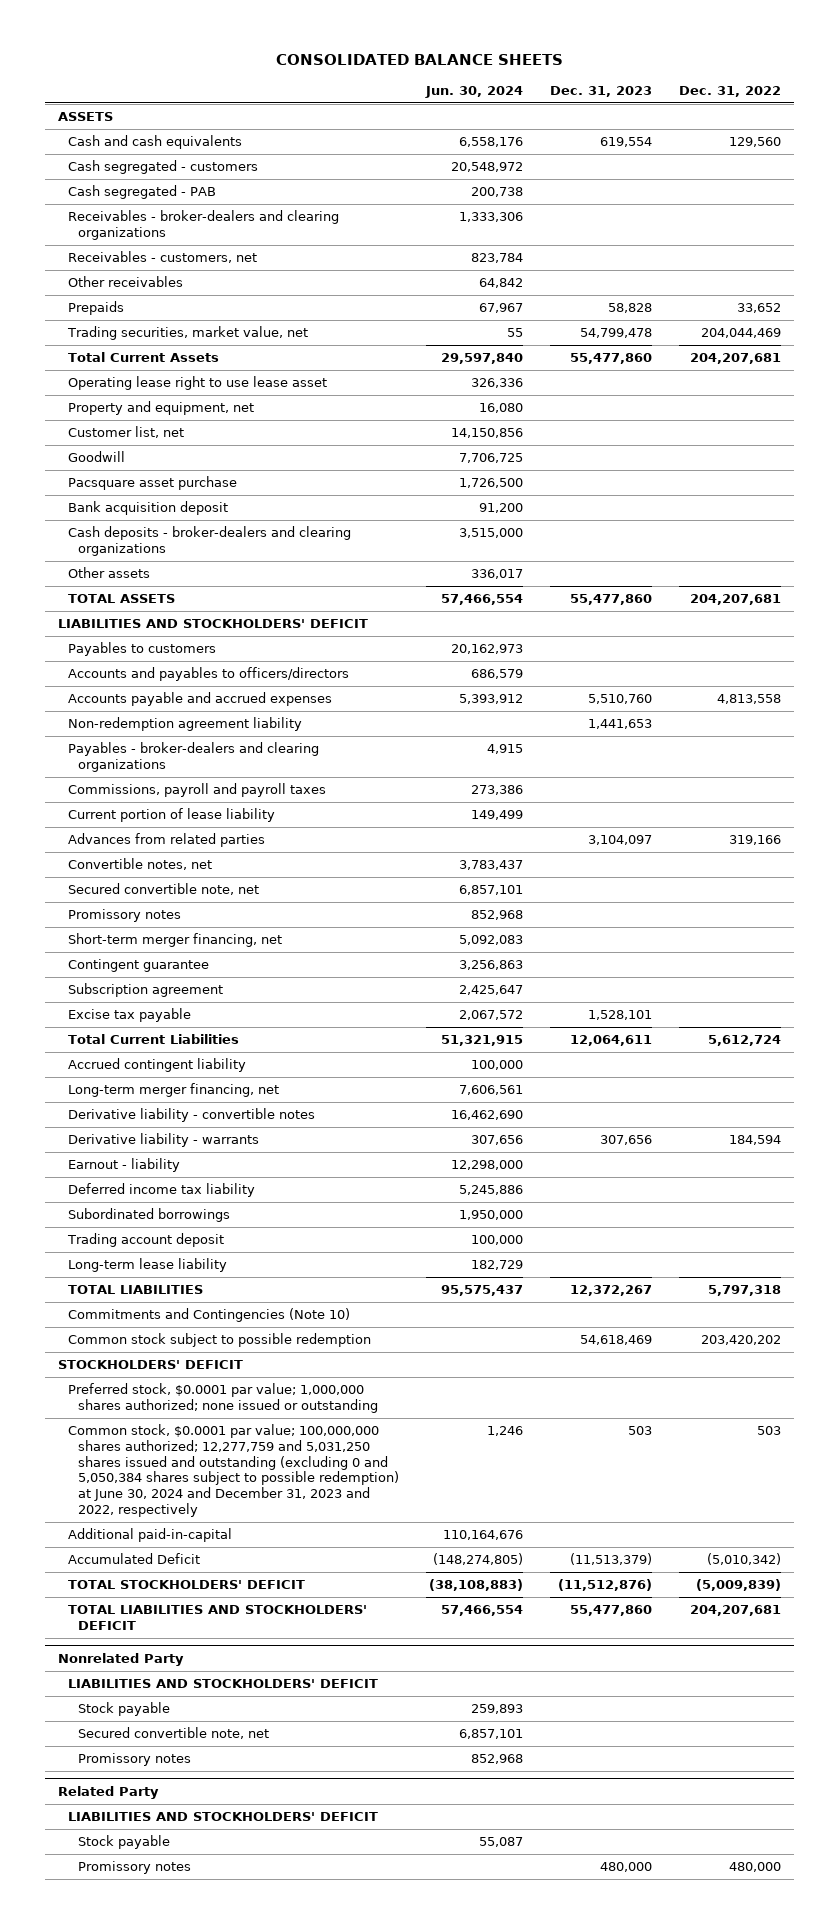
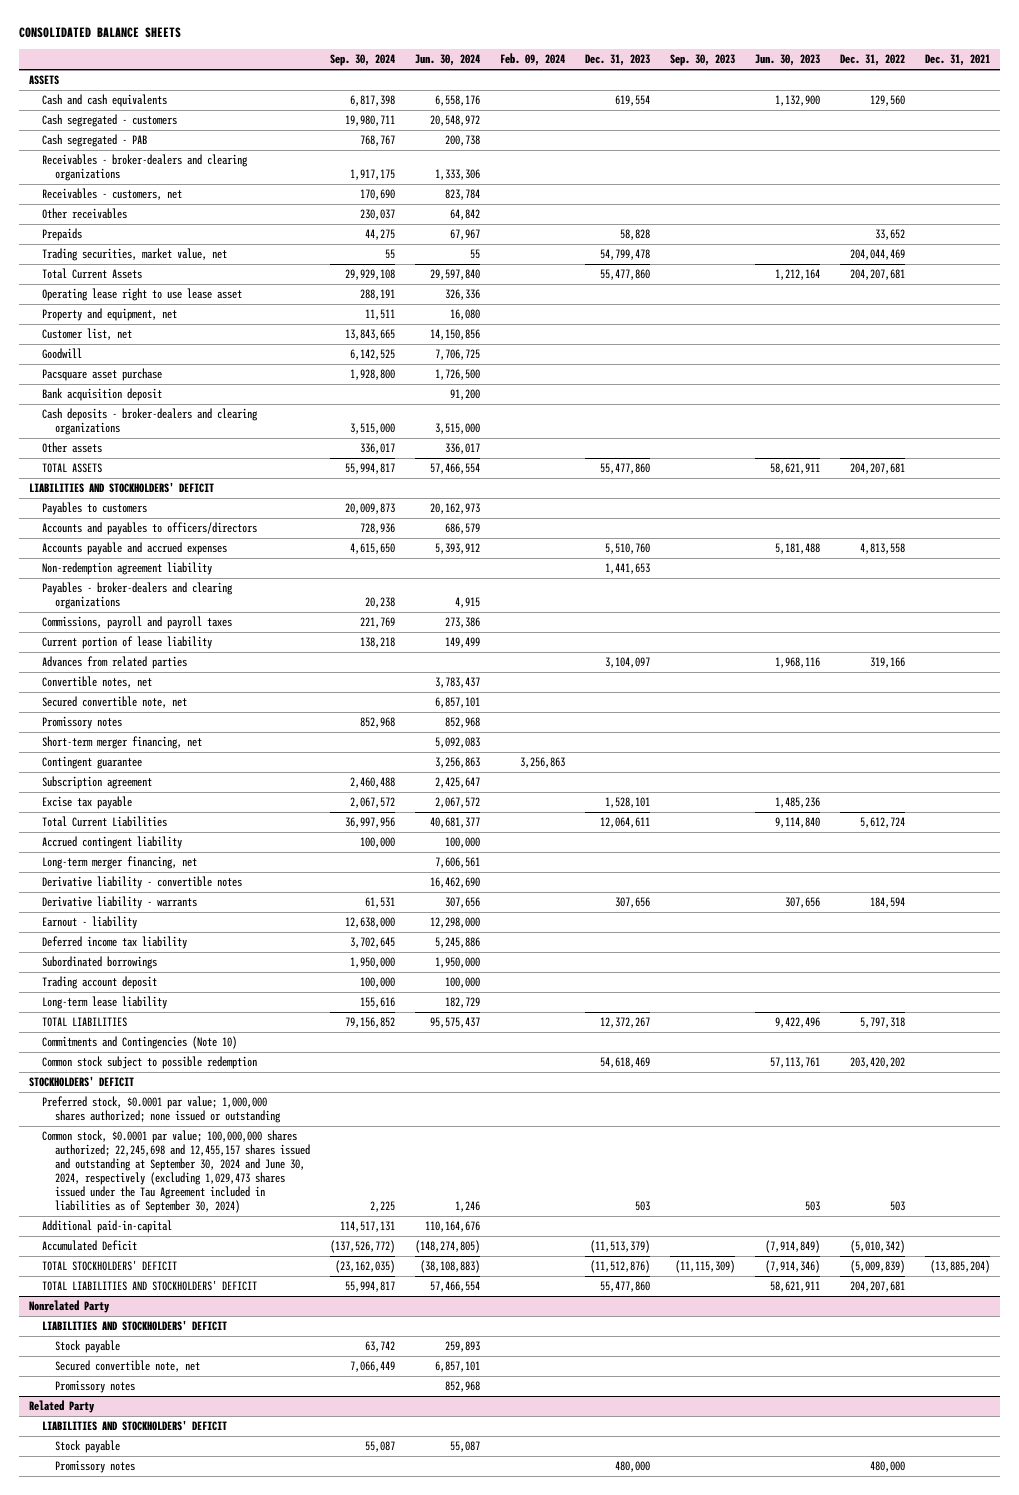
- | Jun. 30, 2024 | Dec. 31, 2023 | Dec. 31, 2022
+ | Sep. 30, 2024 | Jun. 30, 2024 | Feb. 09, 2024 | Dec. 31, 2023 | Sep. 30, 2023 | Jun. 30, 2023 | Dec. 31, 2022 | Dec. 31, 2021
- Total Current Liabilities | 51,321,915 | 12,064,611 | 5,612,724
+ Total Current Liabilities | 36,997,956 | 40,681,377 | | 12,064,611 | | 9,114,840 | 5,612,724 |
- Common stock, $0.0001 par value; 100,000,000 shares authorized; 12,277,759 and 5,031,250 shares issued and outstanding (excluding 0 and 5,050,384 shares subject to possible redemption) at June 30, 2024 and December 31, 2023 and 2022, respectively | 1,246 | 503 | 503
+ Common stock, $0.0001 par value; 100,000,000 shares authorized; 22,245,698 and 12,455,157 shares issued and outstanding at September 30, 2024 and June 30, 2024, respectively (excluding 1,029,473 shares issued under the Tau Agreement included in liabilities as of September 30, 2024) | 2,225 | 1,246 | | 503 | | 503 | 503 |

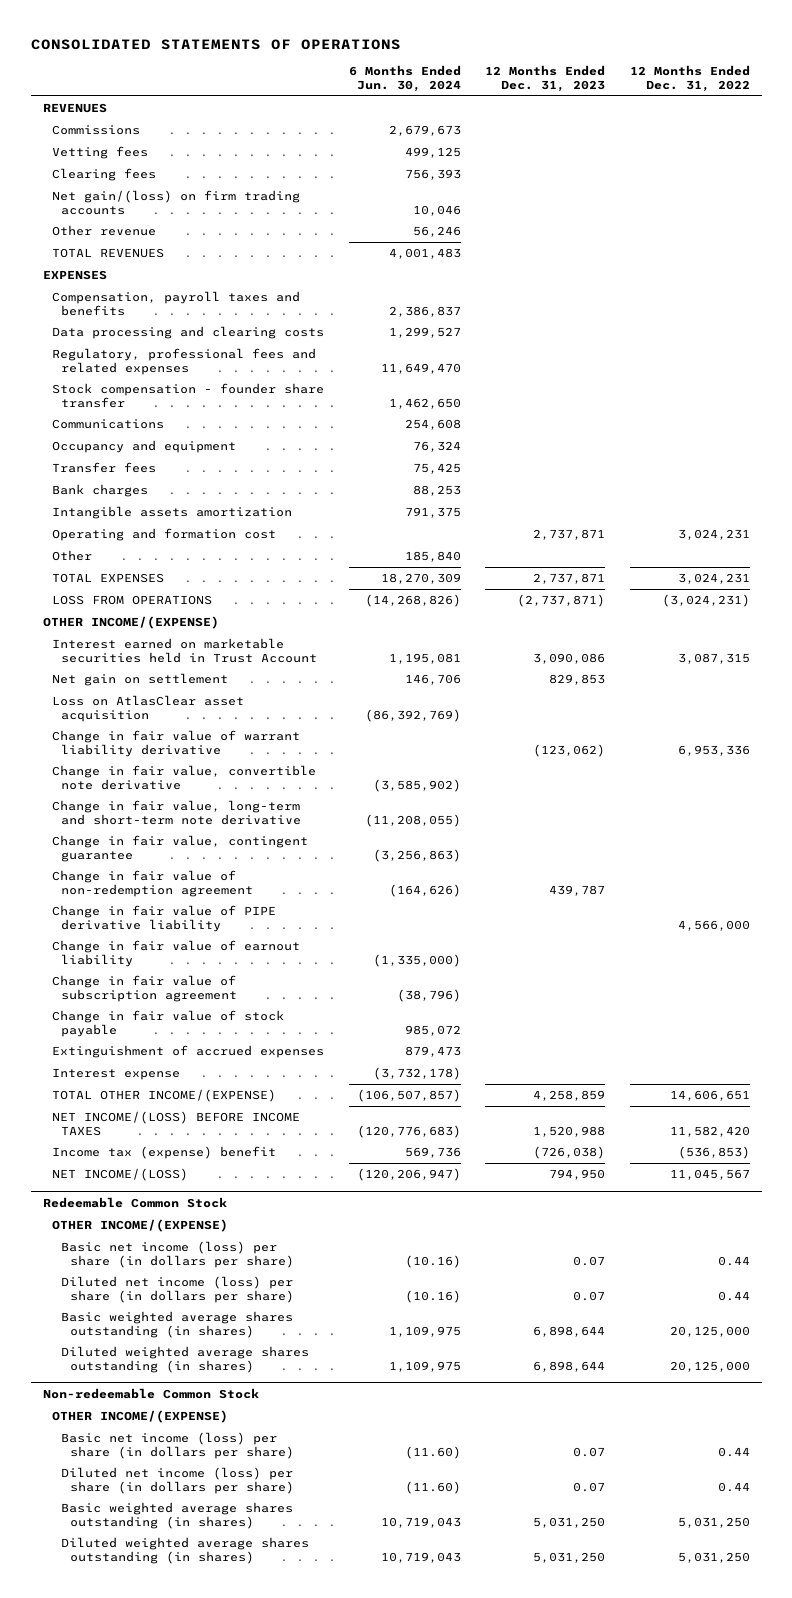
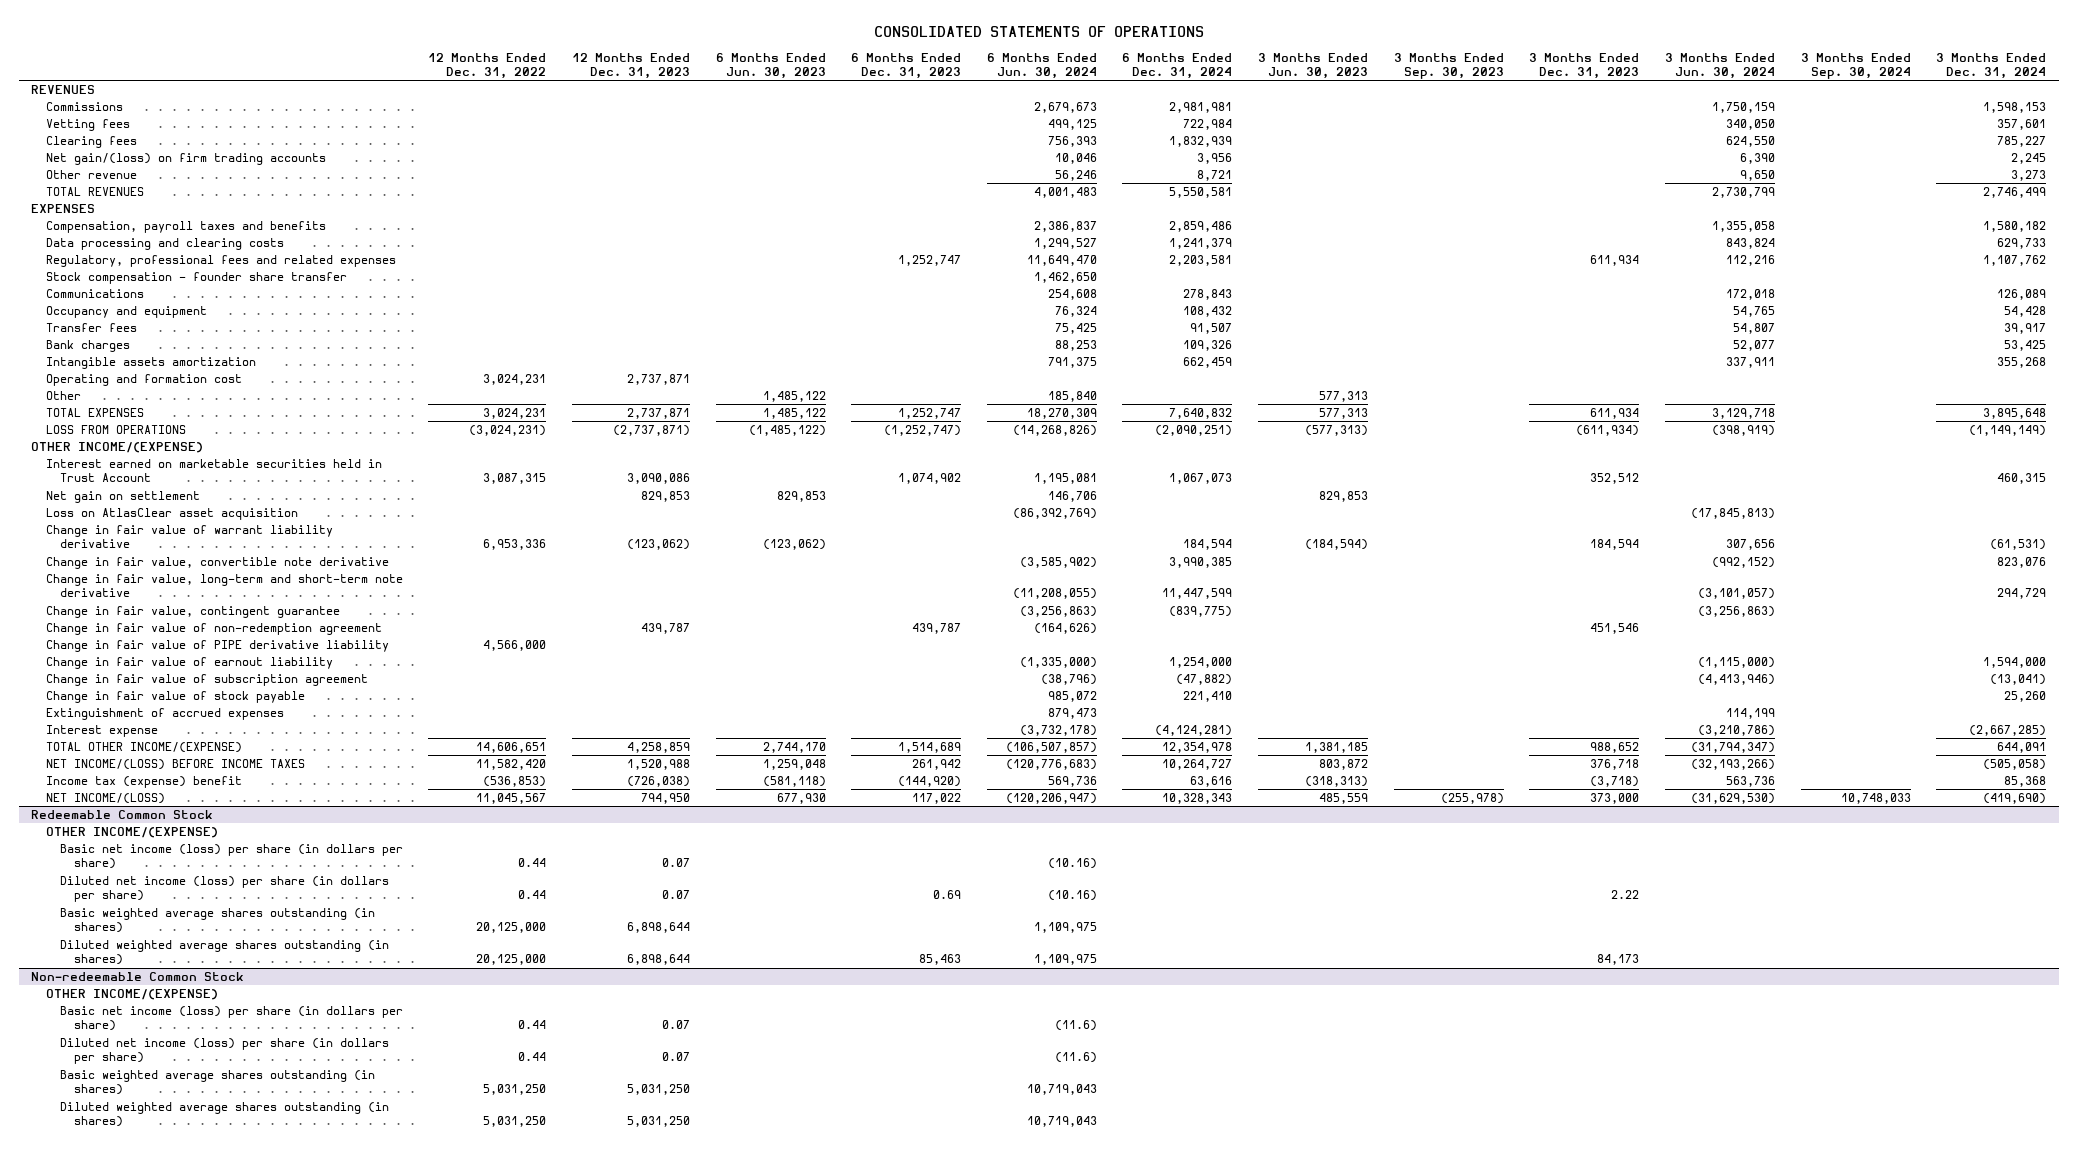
- | 6 Months Ended Jun. 30, 2024 | 12 Months Ended Dec. 31, 2023 | 12 Months Ended Dec. 31, 2022
+ | 12 Months Ended Dec. 31, 2022 | 12 Months Ended Dec. 31, 2023 | 6 Months Ended Jun. 30, 2023 | 6 Months Ended Dec. 31, 2023 | 6 Months Ended Jun. 30, 2024 | 6 Months Ended Dec. 31, 2024 | 3 Months Ended Jun. 30, 2023 | 3 Months Ended Sep. 30, 2023 | 3 Months Ended Dec. 31, 2023 | 3 Months Ended Jun. 30, 2024 | 3 Months Ended Sep. 30, 2024 | 3 Months Ended Dec. 31, 2024
@ Non-redeemable Common Stock
- Basic net income (loss) per share (in dollars per share) | (11.60) | 0.07 | 0.44
- Diluted net income (loss) per share (in dollars per share) | (11.60) | 0.07 | 0.44
+ Basic net income (loss) per share (in dollars per share) | 0.44 | 0.07 | | | (11.6) | | | | | | |
+ Diluted net income (loss) per share (in dollars per share) | 0.44 | 0.07 | | | (11.6) | | | | | | |

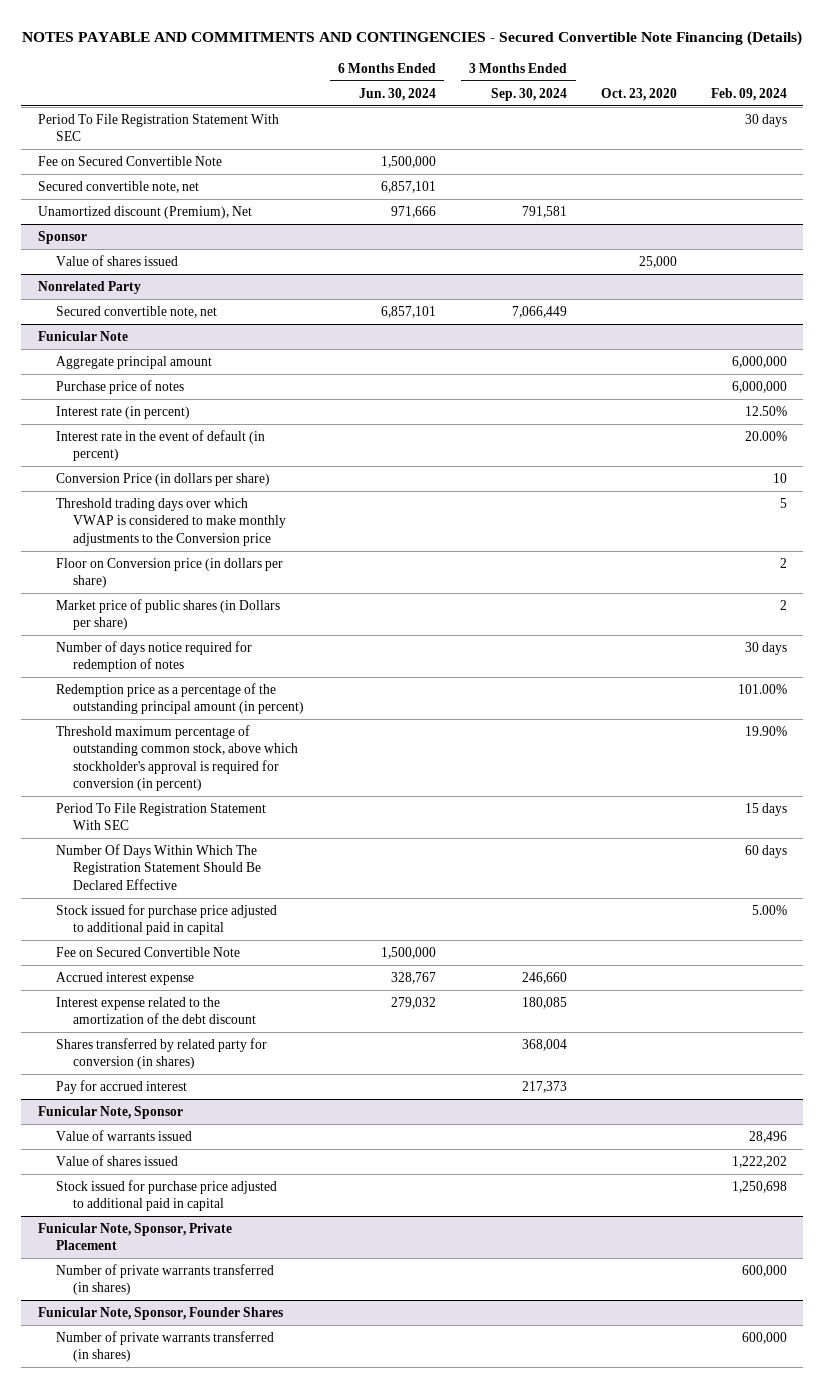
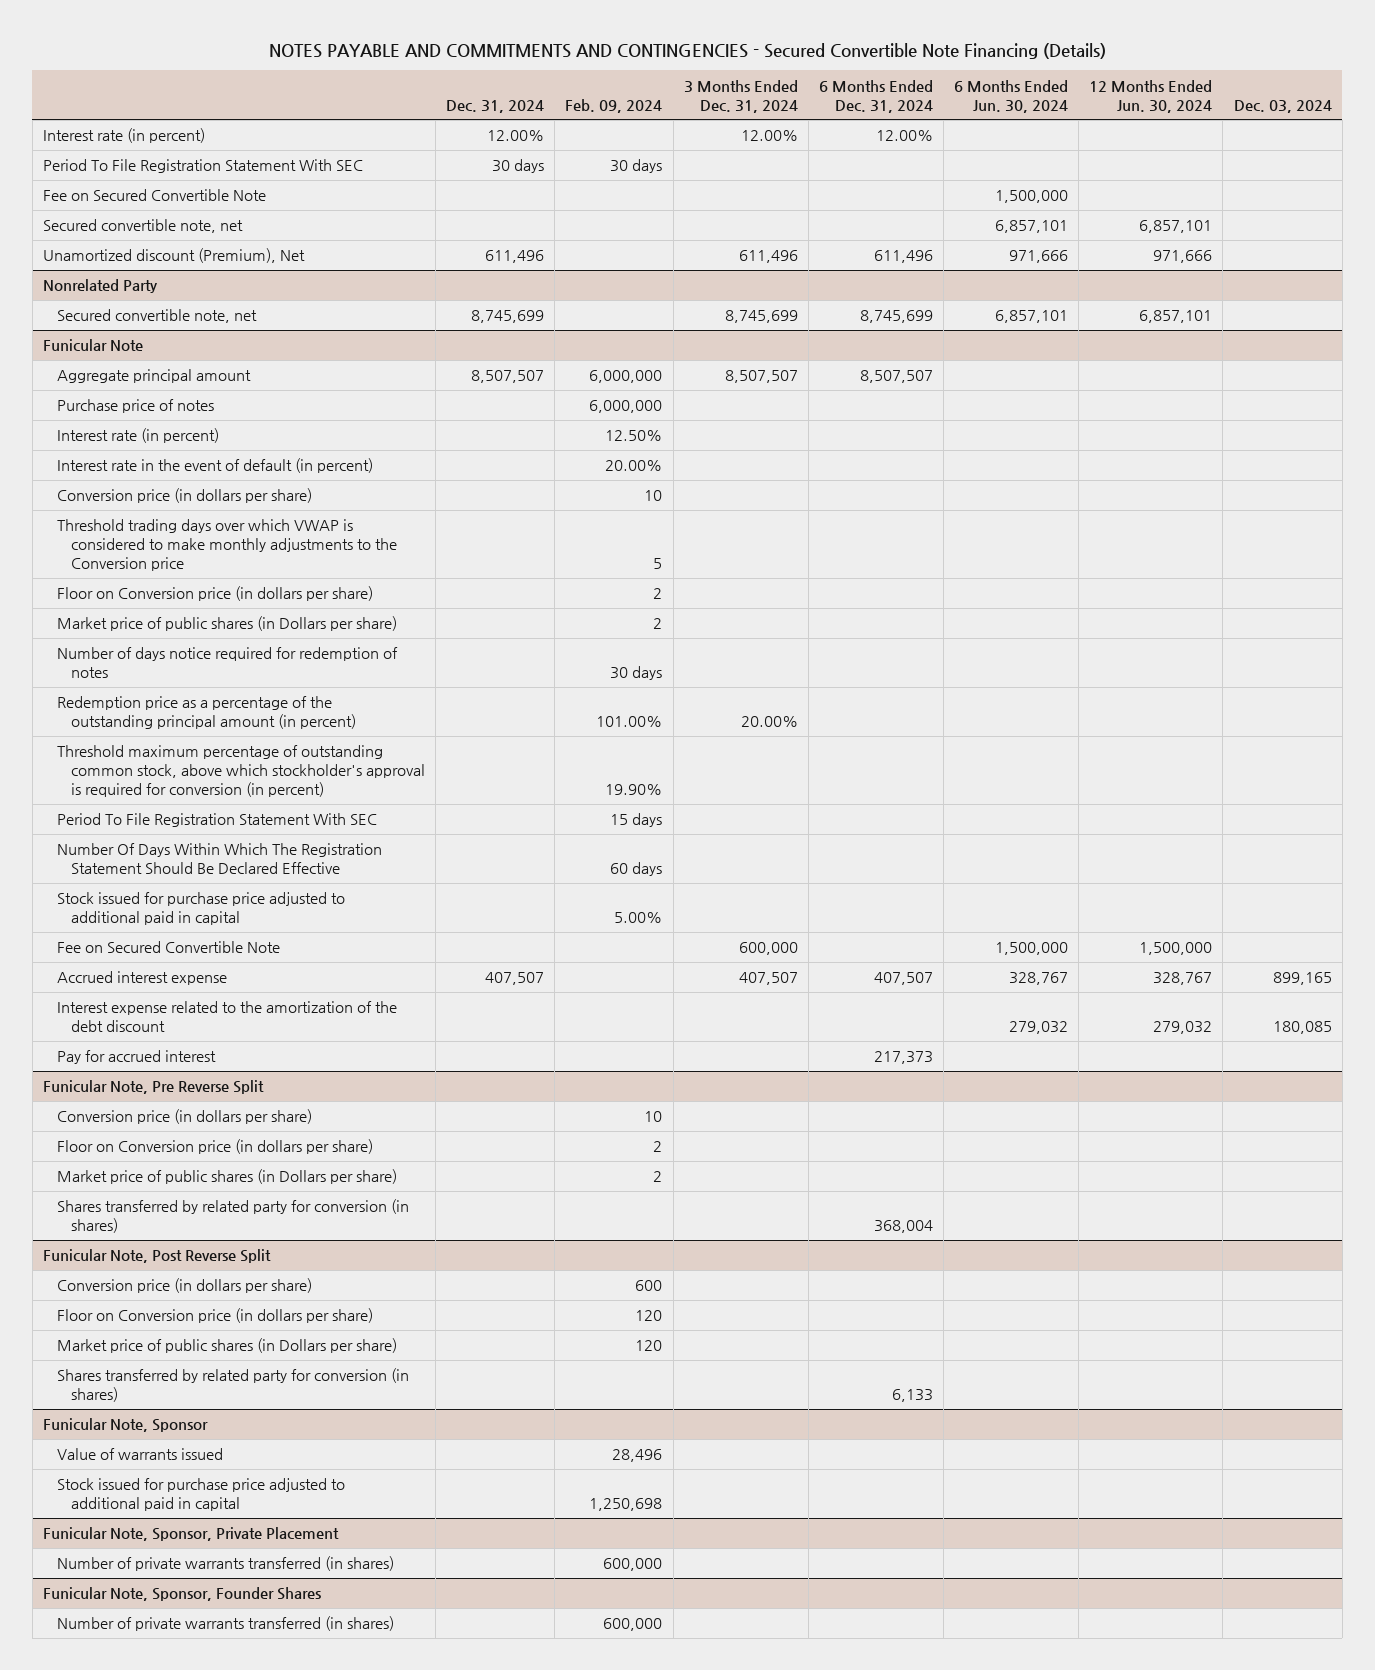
- | 6 Months Ended Jun. 30, 2024 | 3 Months Ended Sep. 30, 2024 | Oct. 23, 2020 | Feb. 09, 2024
+ | Dec. 31, 2024 | Feb. 09, 2024 | 3 Months Ended Dec. 31, 2024 | 6 Months Ended Dec. 31, 2024 | 6 Months Ended Jun. 30, 2024 | 12 Months Ended Jun. 30, 2024 | Dec. 03, 2024
+ Interest rate (in percent) | 12.00% | | 12.00% | 12.00% | | |
- Sponsor
- Value of shares issued | | | 25,000 |
@ Funicular Note
- Conversion Price (in dollars per share) | | | | 10
+ Conversion price (in dollars per share) | | 10 | | | | |
- Shares transferred by related party for conversion (in shares) | | 368,004 | |
+ Funicular Note, Pre Reverse Split
+ Conversion price (in dollars per share) | | 10 | | | | |
+ Floor on Conversion price (in dollars per share) | | 2 | | | | |
+ Market price of public shares (in Dollars per share) | | 2 | | | | |
+ Shares transferred by related party for conversion (in shares) | | | | 368,004 | | |
+ Funicular Note, Post Reverse Split
+ Conversion price (in dollars per share) | | 600 | | | | |
+ Floor on Conversion price (in dollars per share) | | 120 | | | | |
+ Market price of public shares (in Dollars per share) | | 120 | | | | |
+ Shares transferred by related party for conversion (in shares) | | | | 6,133 | | |
@ Funicular Note, Sponsor
- Value of shares issued | | | | 1,222,202

